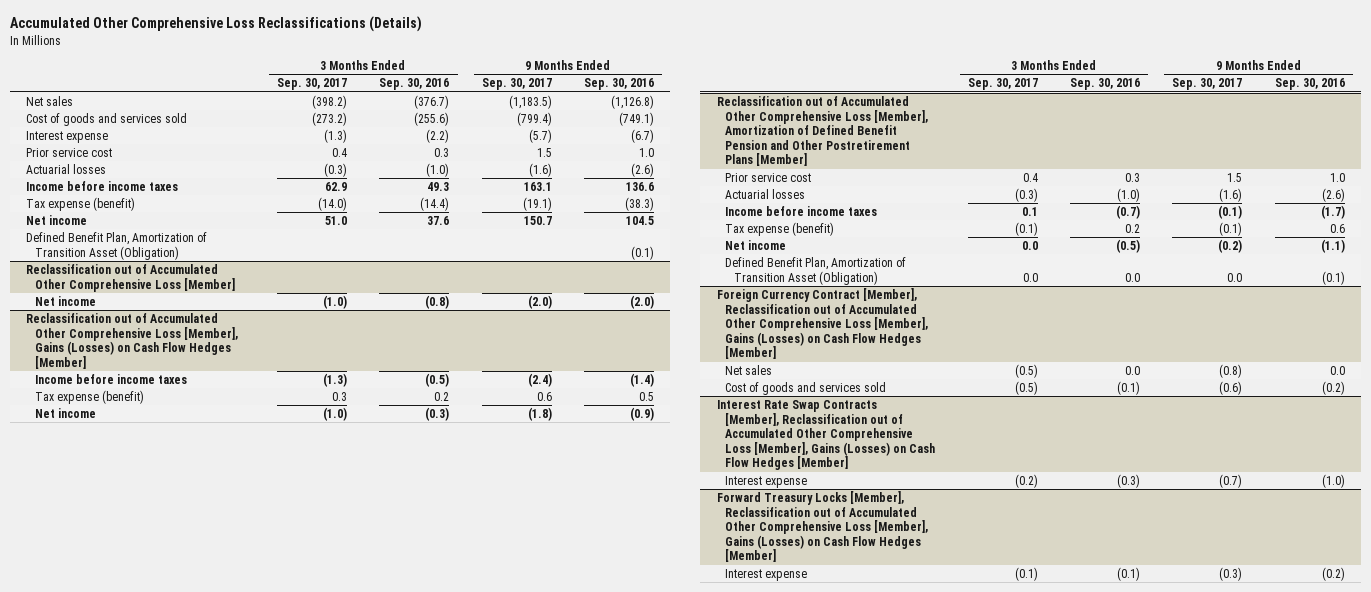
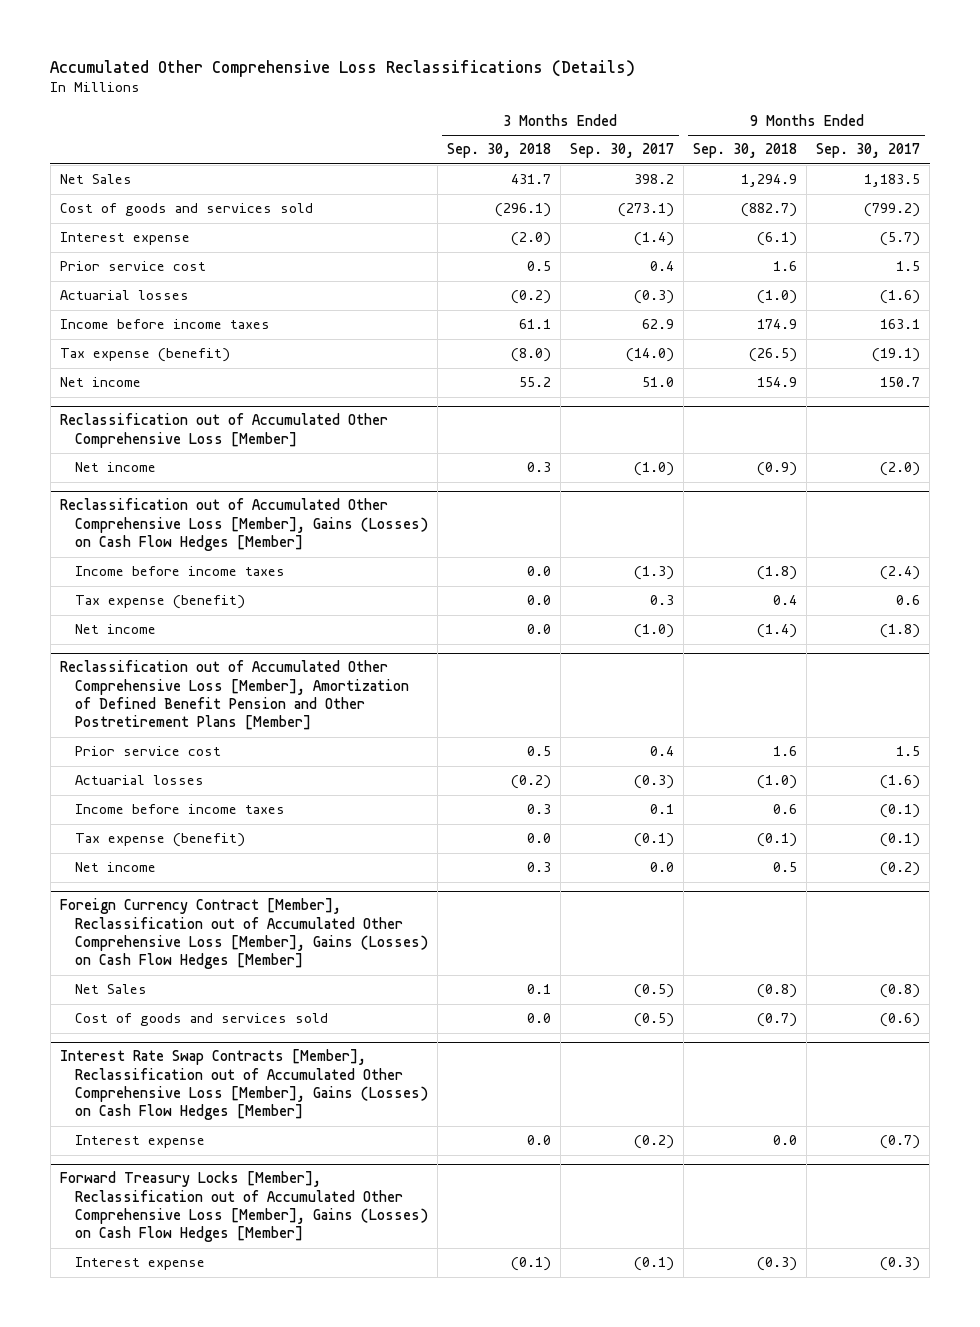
- | 3 Months Ended Sep. 30, 2017 | 3 Months Ended Sep. 30, 2016 | 9 Months Ended Sep. 30, 2017 | 9 Months Ended Sep. 30, 2016
+ | 3 Months Ended Sep. 30, 2018 | 3 Months Ended Sep. 30, 2017 | 9 Months Ended Sep. 30, 2018 | 9 Months Ended Sep. 30, 2017
- Net sales | (398.2) | (376.7) | (1,183.5) | (1,126.8)
- Cost of goods and services sold | (273.2) | (255.6) | (799.4) | (749.1)
- Interest expense | (1.3) | (2.2) | (5.7) | (6.7)
+ Net Sales | 431.7 | 398.2 | 1,294.9 | 1,183.5
+ Cost of goods and services sold | (296.1) | (273.1) | (882.7) | (799.2)
+ Interest expense | (2.0) | (1.4) | (6.1) | (5.7)
- Defined Benefit Plan, Amortization of Transition Asset (Obligation) | | | | (0.1)
@ Reclassification out of Accumulated Other Comprehensive Loss [Member], Amortization of Defined Benefit Pension and Other Postretirement Plans [Member]
- Defined Benefit Plan, Amortization of Transition Asset (Obligation) | 0.0 | 0.0 | 0.0 | (0.1)
@ Foreign Currency Contract [Member], Reclassification out of Accumulated Other Comprehensive Loss [Member], Gains (Losses) on Cash Flow Hedges [Member]
- Net sales | (0.5) | 0.0 | (0.8) | 0.0
+ Net Sales | 0.1 | (0.5) | (0.8) | (0.8)

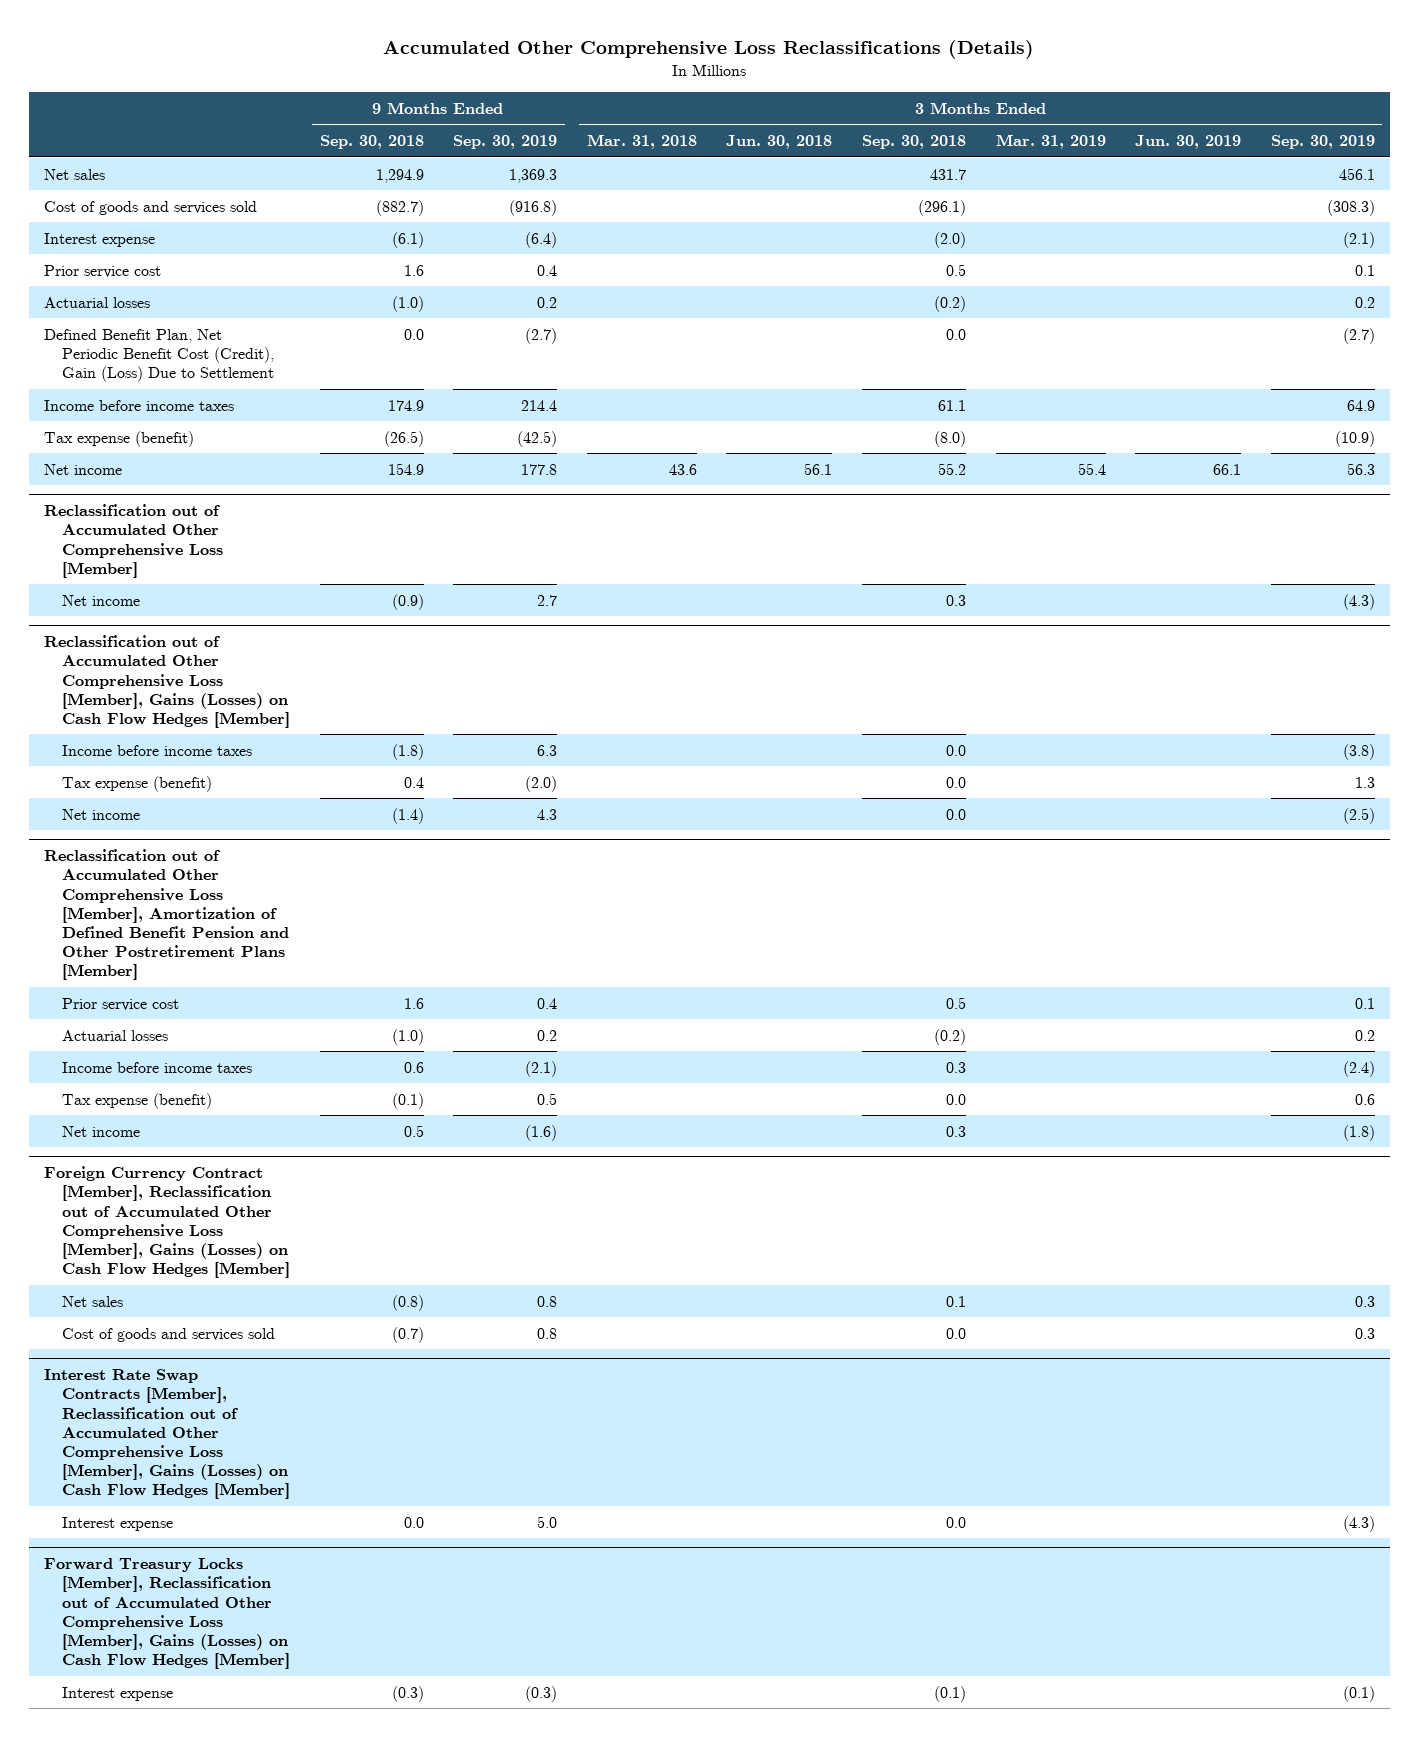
- | 3 Months Ended Sep. 30, 2018 | 3 Months Ended Sep. 30, 2017 | 9 Months Ended Sep. 30, 2018 | 9 Months Ended Sep. 30, 2017
+ | 9 Months Ended Sep. 30, 2018 | 9 Months Ended Sep. 30, 2019 | 3 Months Ended Mar. 31, 2018 | 3 Months Ended Jun. 30, 2018 | 3 Months Ended Sep. 30, 2018 | 3 Months Ended Mar. 31, 2019 | 3 Months Ended Jun. 30, 2019 | 3 Months Ended Sep. 30, 2019
- Net Sales | 431.7 | 398.2 | 1,294.9 | 1,183.5
+ Net sales | 1,294.9 | 1,369.3 | | | 431.7 | | | 456.1
+ Defined Benefit Plan, Net Periodic Benefit Cost (Credit), Gain (Loss) Due to Settlement | 0.0 | (2.7) | | | 0.0 | | | (2.7)
@ Foreign Currency Contract [Member], Reclassification out of Accumulated Other Comprehensive Loss [Member], Gains (Losses) on Cash Flow Hedges [Member]
- Net Sales | 0.1 | (0.5) | (0.8) | (0.8)
+ Net sales | (0.8) | 0.8 | | | 0.1 | | | 0.3

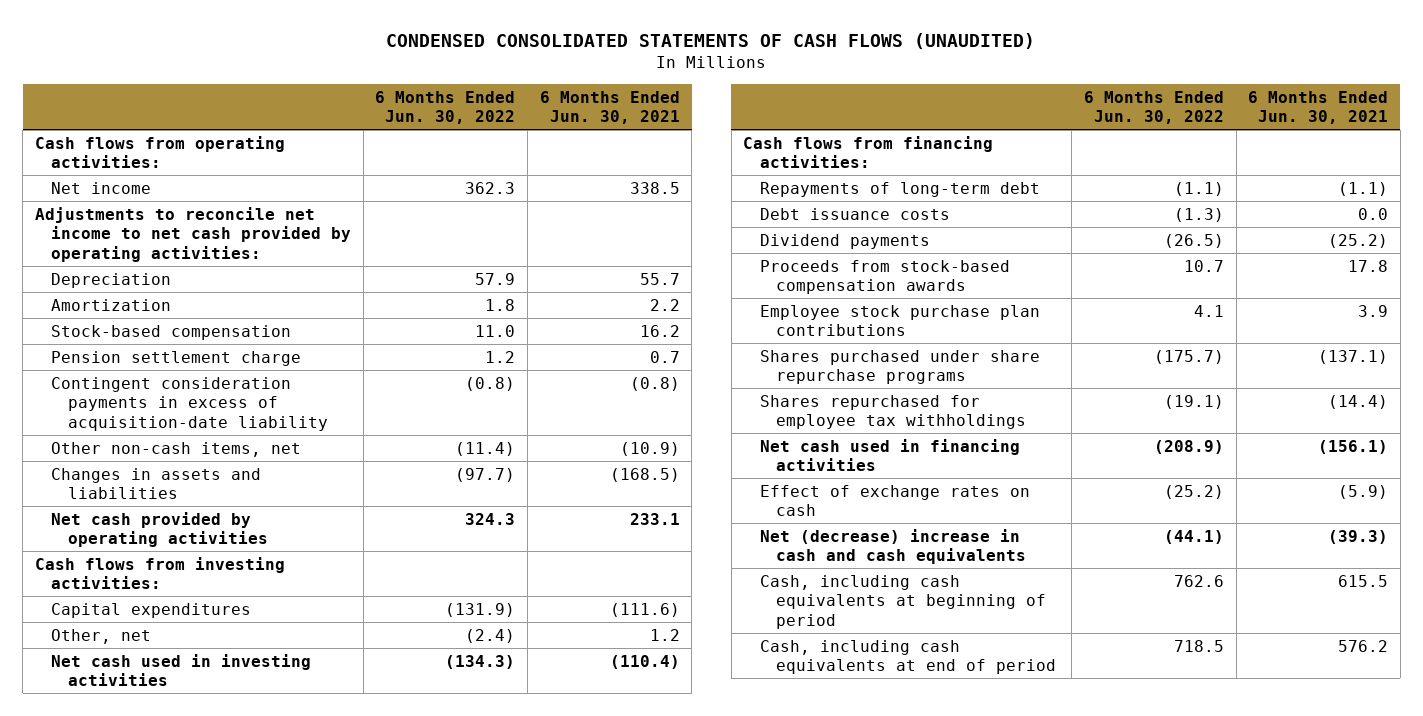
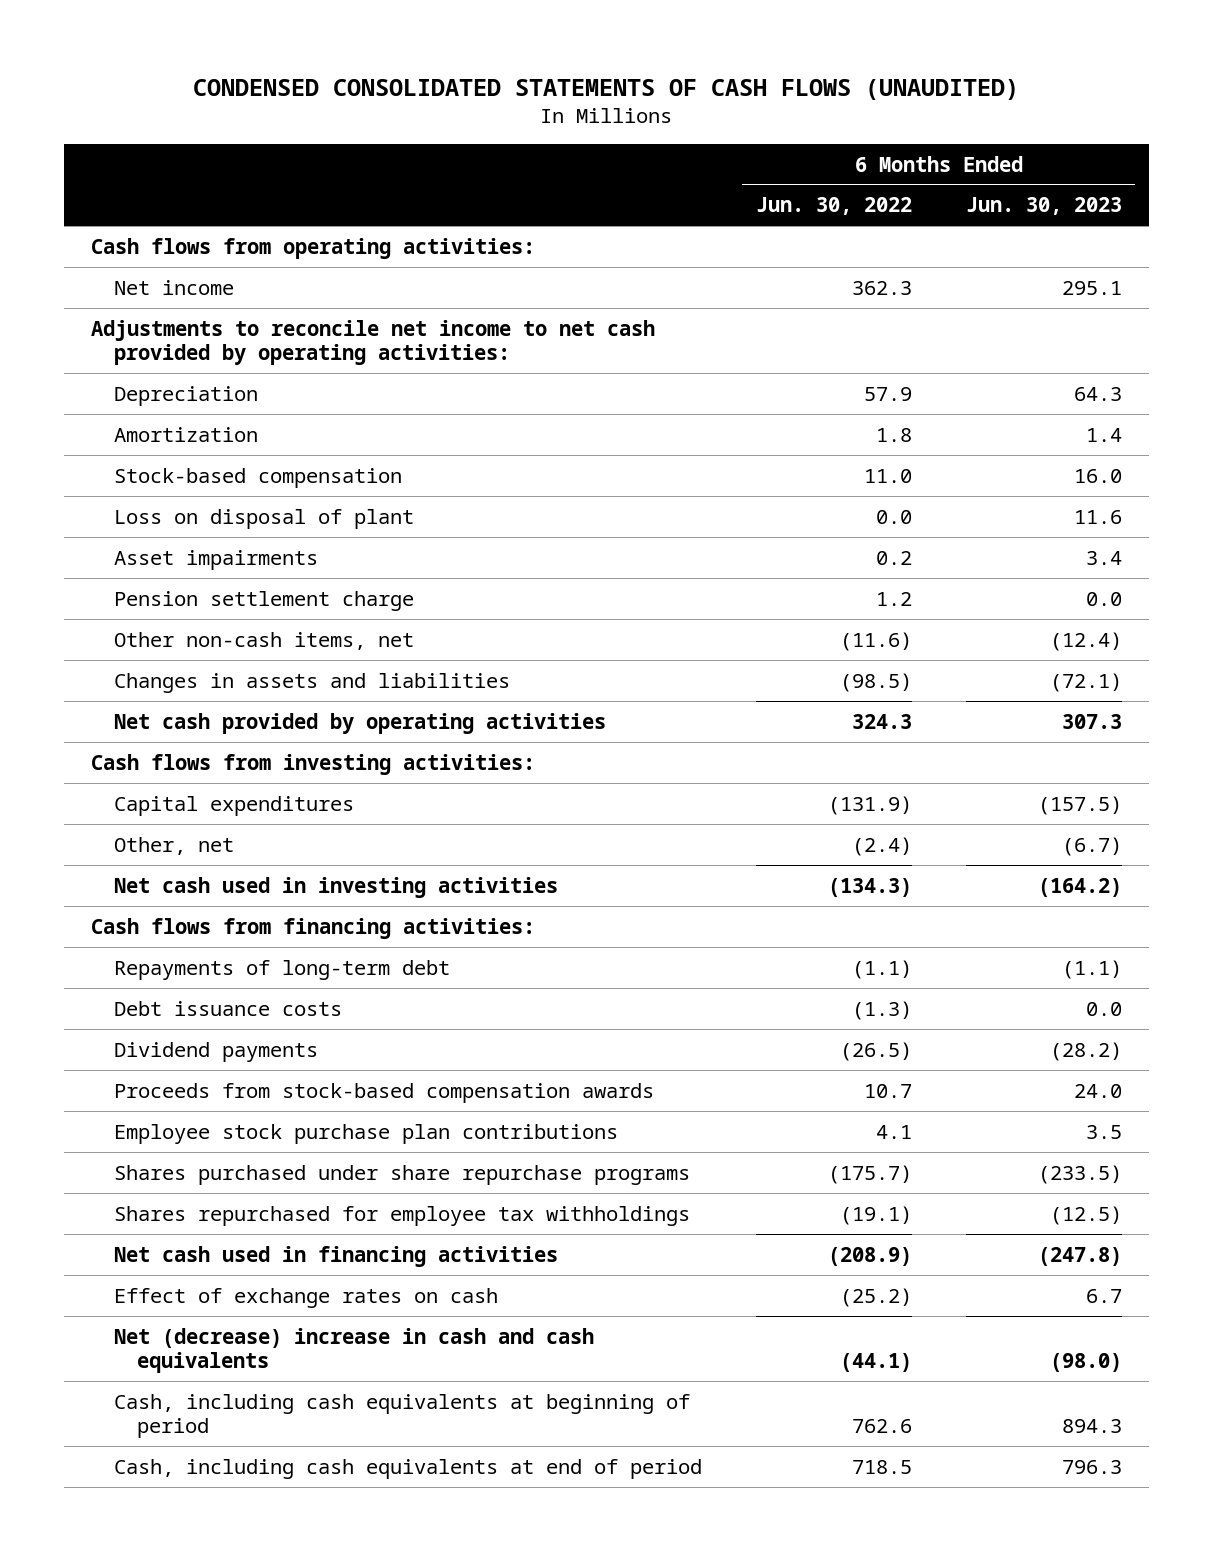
- | 6 Months Ended Jun. 30, 2022 | 6 Months Ended Jun. 30, 2021
+ | 6 Months Ended Jun. 30, 2022 | 6 Months Ended Jun. 30, 2023
+ Loss on disposal of plant | 0.0 | 11.6
+ Asset impairments | 0.2 | 3.4
- Contingent consideration payments in excess of acquisition-date liability | (0.8) | (0.8)
- Other non-cash items, net | (11.4) | (10.9)
- Changes in assets and liabilities | (97.7) | (168.5)
+ Other non-cash items, net | (11.6) | (12.4)
+ Changes in assets and liabilities | (98.5) | (72.1)

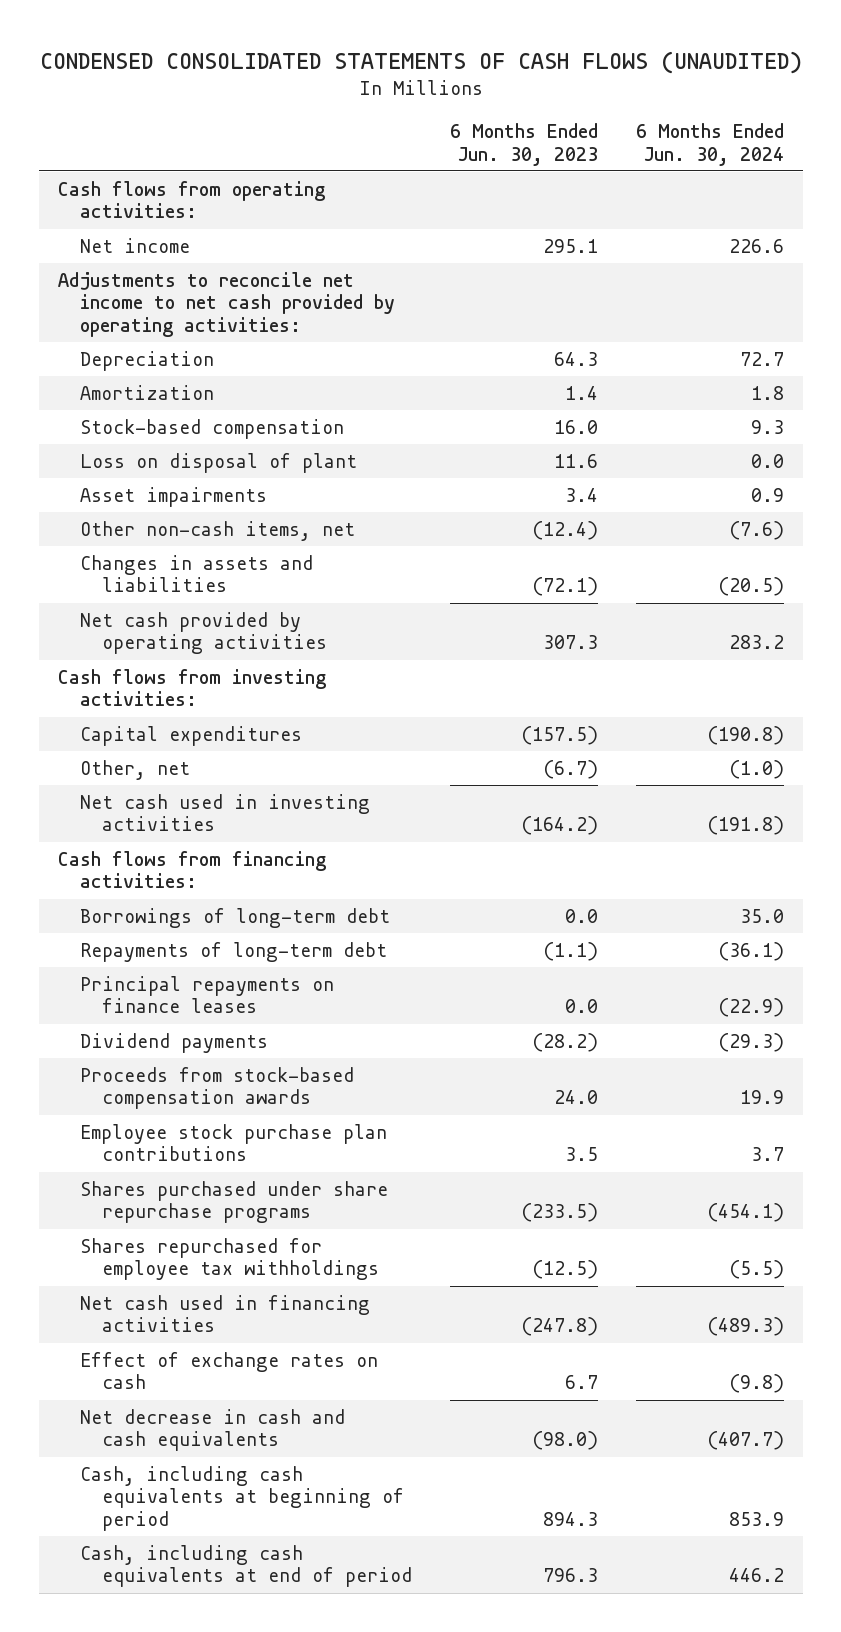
- | 6 Months Ended Jun. 30, 2022 | 6 Months Ended Jun. 30, 2023
+ | 6 Months Ended Jun. 30, 2023 | 6 Months Ended Jun. 30, 2024
- Pension settlement charge | 1.2 | 0.0
+ Borrowings of long-term debt | 0.0 | 35.0
- Debt issuance costs | (1.3) | 0.0
+ Principal repayments on finance leases | 0.0 | (22.9)
- Net (decrease) increase in cash and cash equivalents | (44.1) | (98.0)
+ Net decrease in cash and cash equivalents | (98.0) | (407.7)

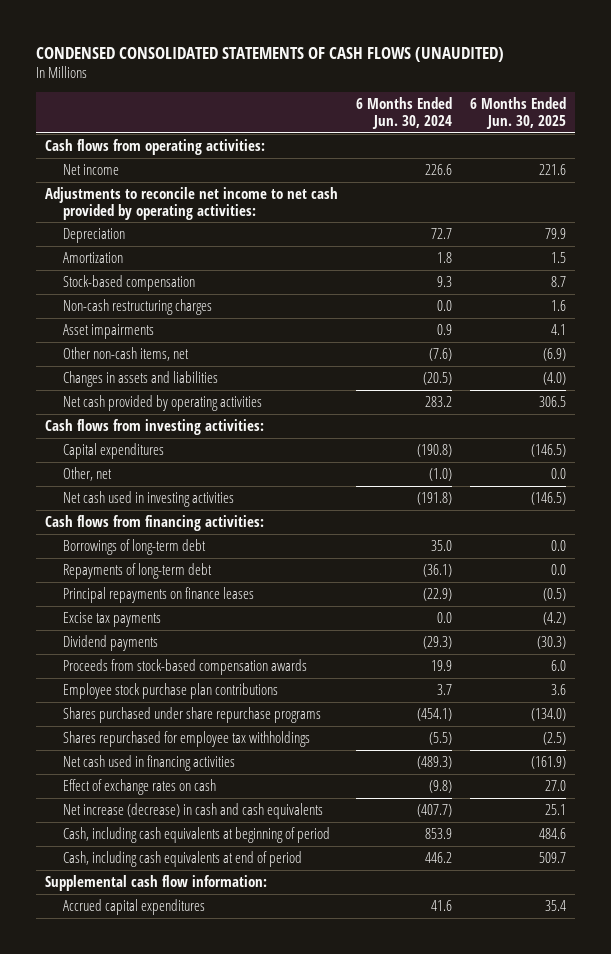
- | 6 Months Ended Jun. 30, 2023 | 6 Months Ended Jun. 30, 2024
+ | 6 Months Ended Jun. 30, 2024 | 6 Months Ended Jun. 30, 2025
- Loss on disposal of plant | 11.6 | 0.0
+ Non-cash restructuring charges | 0.0 | 1.6
+ Excise tax payments | 0.0 | (4.2)
- Net decrease in cash and cash equivalents | (98.0) | (407.7)
+ Net increase (decrease) in cash and cash equivalents | (407.7) | 25.1
+ Supplemental cash flow information:
+ Accrued capital expenditures | 41.6 | 35.4

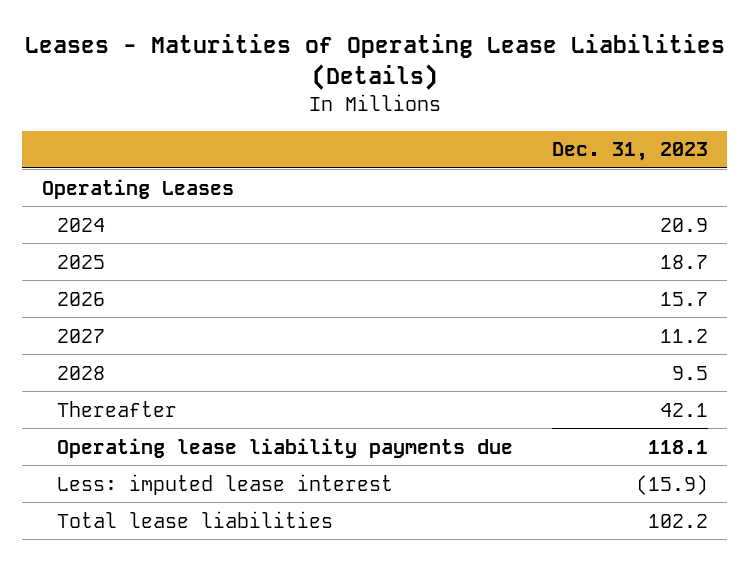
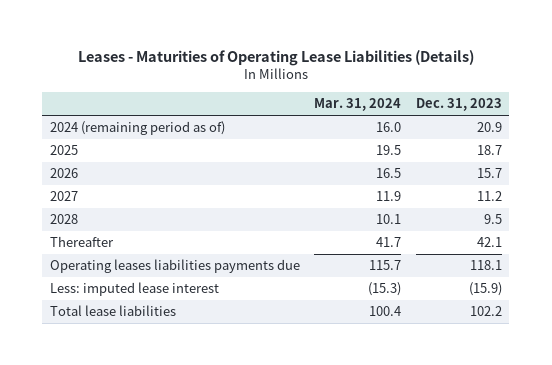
- | Dec. 31, 2023
+ | Mar. 31, 2024 | Dec. 31, 2023
- Operating Leases
- 2024 | 20.9
+ 2024 (remaining period as of) | 16.0 | 20.9
- Operating lease liability payments due | 118.1
+ Operating leases liabilities payments due | 115.7 | 118.1

